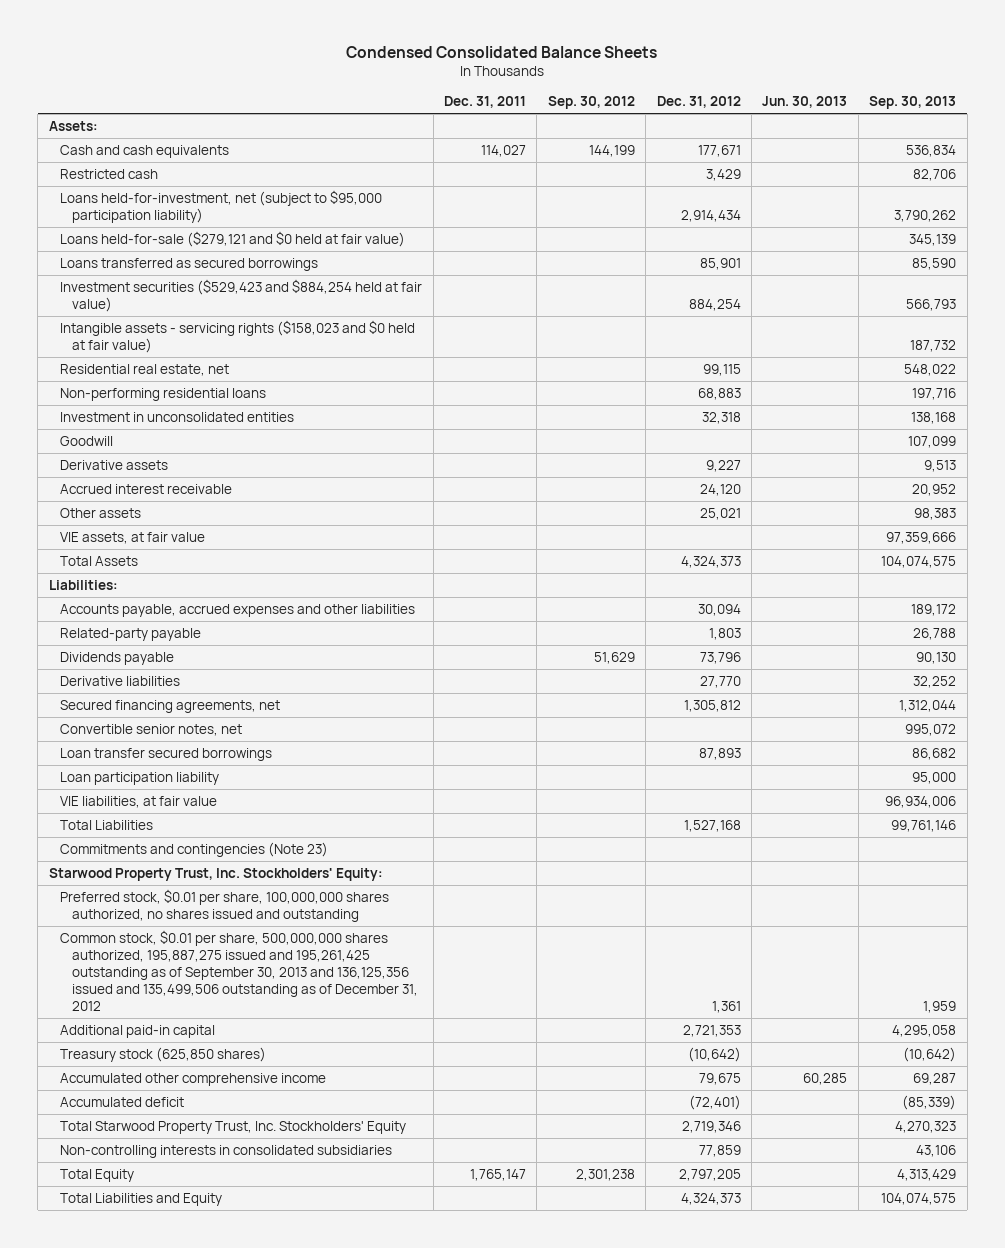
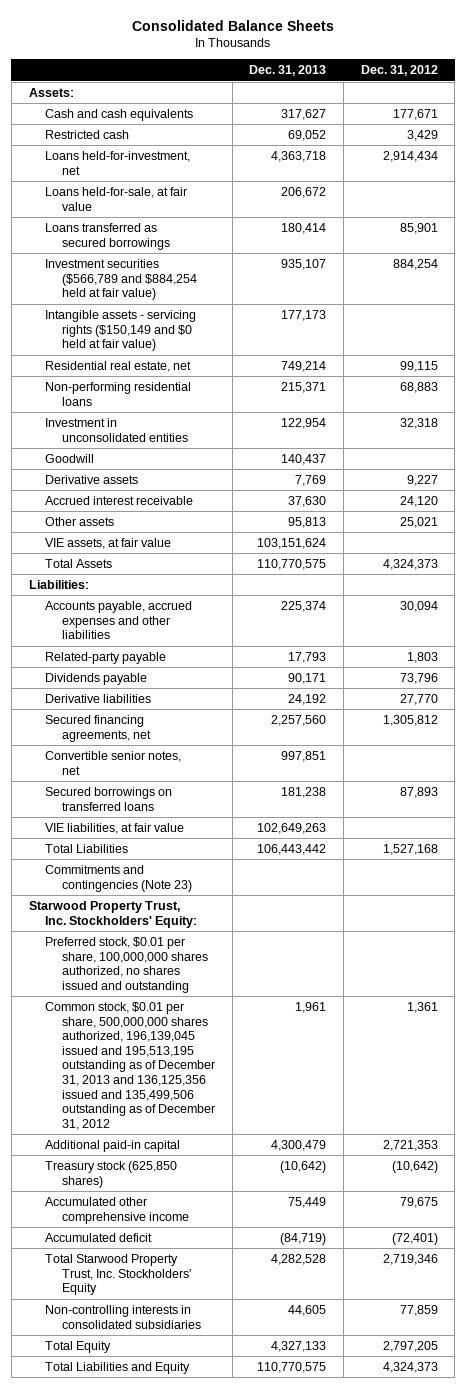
- Condensed Consolidated Balance Sheets
+ Consolidated Balance Sheets
- | Dec. 31, 2011 | Sep. 30, 2012 | Dec. 31, 2012 | Jun. 30, 2013 | Sep. 30, 2013
+ | Dec. 31, 2013 | Dec. 31, 2012
- Loans held-for-investment, net (subject to $95,000 participation liability) | | | 2,914,434 | | 3,790,262
- Loans held-for-sale ($279,121 and $0 held at fair value) | | | | | 345,139
+ Loans held-for-investment, net | 4,363,718 | 2,914,434
+ Loans held-for-sale, at fair value | 206,672 |
- Investment securities ($529,423 and $884,254 held at fair value) | | | 884,254 | | 566,793
- Intangible assets - servicing rights ($158,023 and $0 held at fair value) | | | | | 187,732
+ Investment securities ($566,789 and $884,254 held at fair value) | 935,107 | 884,254
+ Intangible assets - servicing rights ($150,149 and $0 held at fair value) | 177,173 |
- Loan transfer secured borrowings | | | 87,893 | | 86,682
- Loan participation liability | | | | | 95,000
+ Secured borrowings on transferred loans | 181,238 | 87,893
- Common stock, $0.01 per share, 500,000,000 shares authorized, 195,887,275 issued and 195,261,425 outstanding as of September 30, 2013 and 136,125,356 issued and 135,499,506 outstanding as of December 31, 2012 | | | 1,361 | | 1,959
+ Common stock, $0.01 per share, 500,000,000 shares authorized, 196,139,045 issued and 195,513,195 outstanding as of December 31, 2013 and 136,125,356 issued and 135,499,506 outstanding as of December 31, 2012 | 1,961 | 1,361

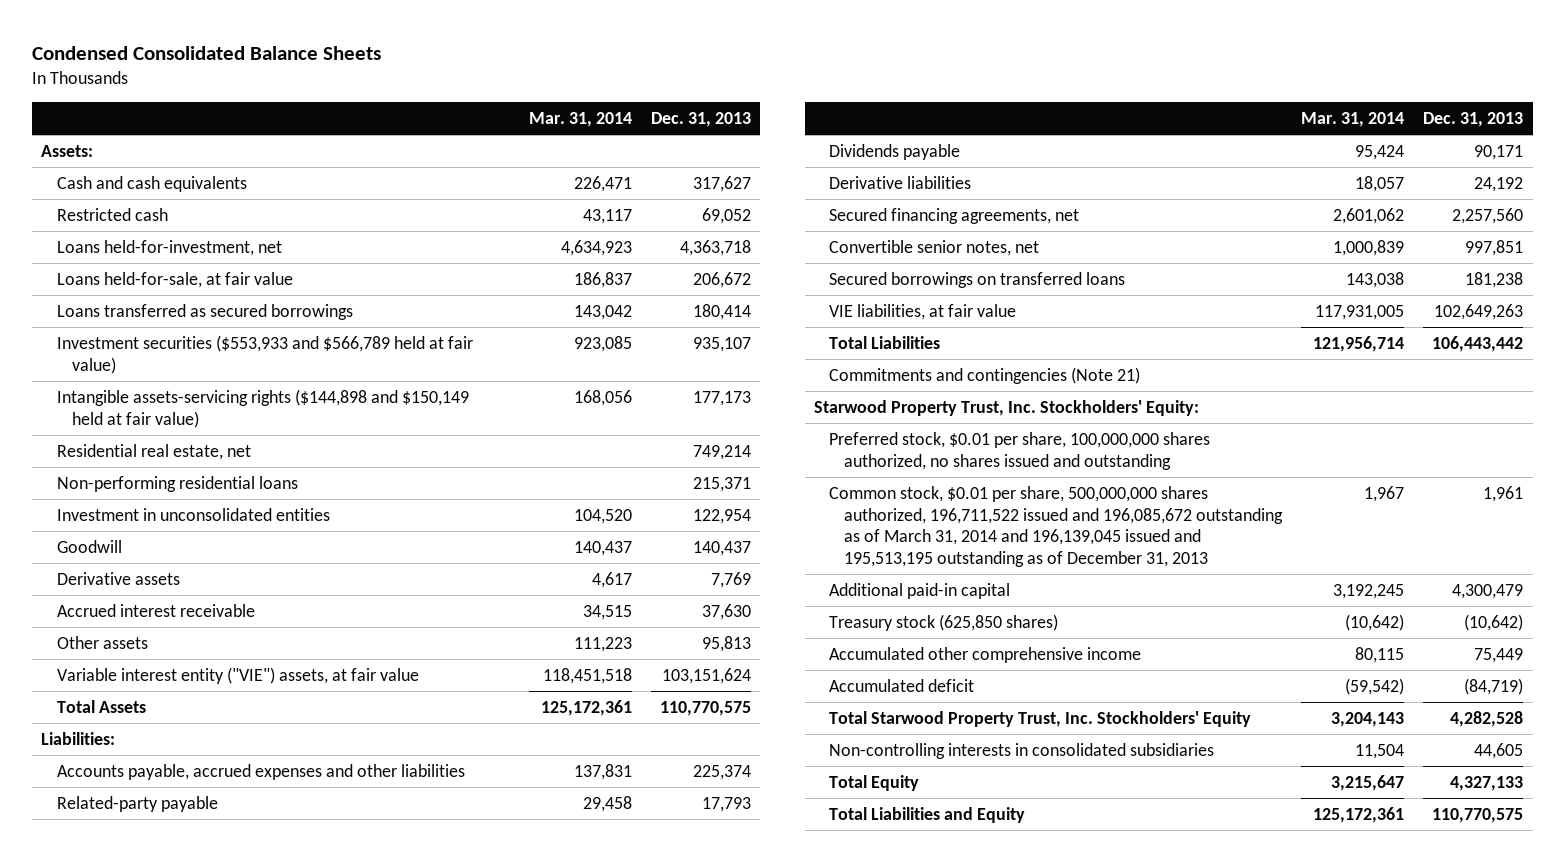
- Consolidated Balance Sheets
+ Condensed Consolidated Balance Sheets
- | Dec. 31, 2013 | Dec. 31, 2012
+ | Mar. 31, 2014 | Dec. 31, 2013
- Investment securities ($566,789 and $884,254 held at fair value) | 935,107 | 884,254
- Intangible assets - servicing rights ($150,149 and $0 held at fair value) | 177,173 |
+ Investment securities ($553,933 and $566,789 held at fair value) | 923,085 | 935,107
+ Intangible assets-servicing rights ($144,898 and $150,149 held at fair value) | 168,056 | 177,173
- VIE assets, at fair value | 103,151,624 |
+ Variable interest entity ("VIE") assets, at fair value | 118,451,518 | 103,151,624
- Commitments and contingencies (Note 23)
+ Commitments and contingencies (Note 21)
- Common stock, $0.01 per share, 500,000,000 shares authorized, 196,139,045 issued and 195,513,195 outstanding as of December 31, 2013 and 136,125,356 issued and 135,499,506 outstanding as of December 31, 2012 | 1,961 | 1,361
+ Common stock, $0.01 per share, 500,000,000 shares authorized, 196,711,522 issued and 196,085,672 outstanding as of March 31, 2014 and 196,139,045 issued and 195,513,195 outstanding as of December 31, 2013 | 1,967 | 1,961

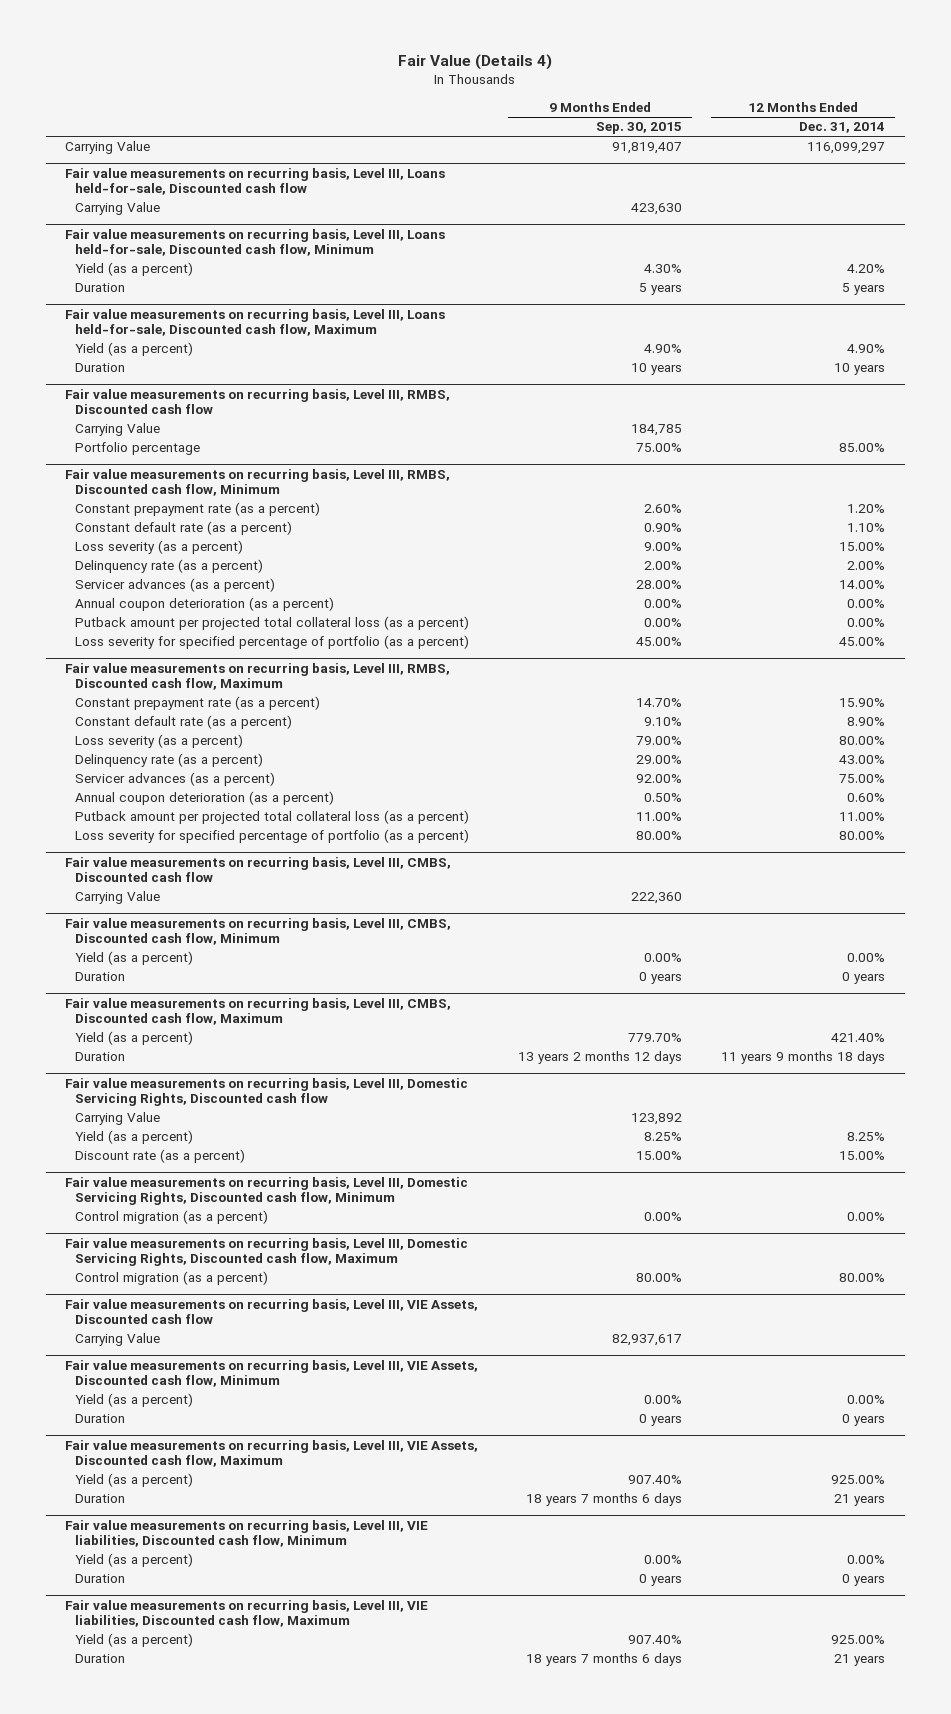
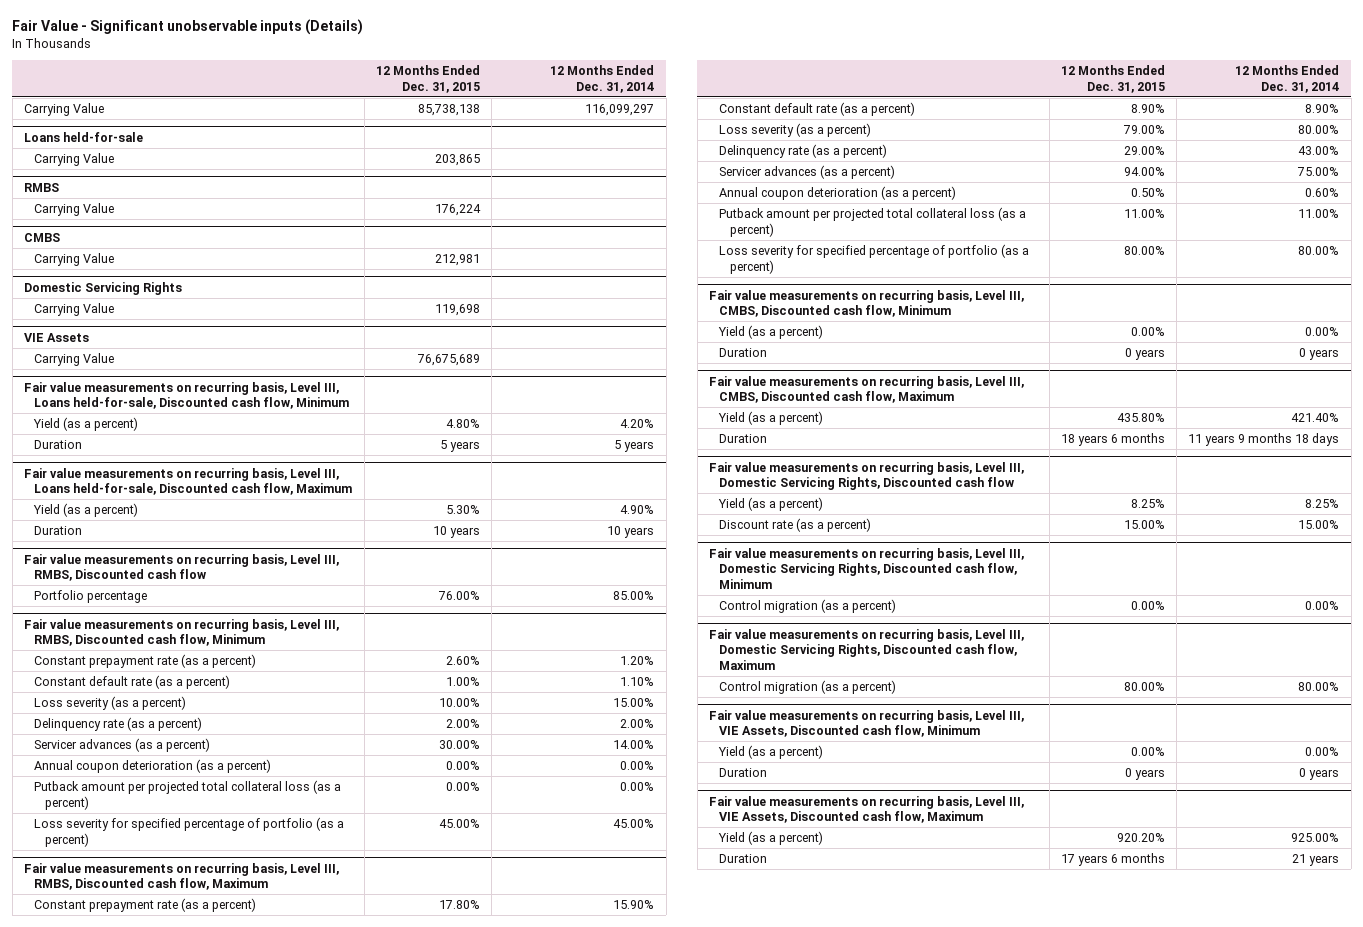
- Fair Value (Details 4)
+ Fair Value - Significant unobservable inputs (Details)
- | 9 Months Ended Sep. 30, 2015 | 12 Months Ended Dec. 31, 2014
+ | 12 Months Ended Dec. 31, 2015 | 12 Months Ended Dec. 31, 2014
- Fair value measurements on recurring basis, Level III, Loans held-for-sale, Discounted cash flow
+ Loans held-for-sale
+ RMBS
+ Carrying Value | 176,224 |
+ CMBS
+ Carrying Value | 212,981 |
+ Domestic Servicing Rights
+ Carrying Value | 119,698 |
+ VIE Assets
+ Carrying Value | 76,675,689 |
@ Fair value measurements on recurring basis, Level III, RMBS, Discounted cash flow
- Carrying Value | 184,785 |
- Fair value measurements on recurring basis, Level III, CMBS, Discounted cash flow
- Carrying Value | 222,360 |
@ Fair value measurements on recurring basis, Level III, Domestic Servicing Rights, Discounted cash flow
- Carrying Value | 123,892 |
- Fair value measurements on recurring basis, Level III, VIE Assets, Discounted cash flow
- Carrying Value | 82,937,617 |
- Fair value measurements on recurring basis, Level III, VIE liabilities, Discounted cash flow, Minimum
- Yield (as a percent) | 0.00% | 0.00%
- Duration | 0 years | 0 years
- Fair value measurements on recurring basis, Level III, VIE liabilities, Discounted cash flow, Maximum
- Yield (as a percent) | 907.40% | 925.00%
- Duration | 18 years 7 months 6 days | 21 years

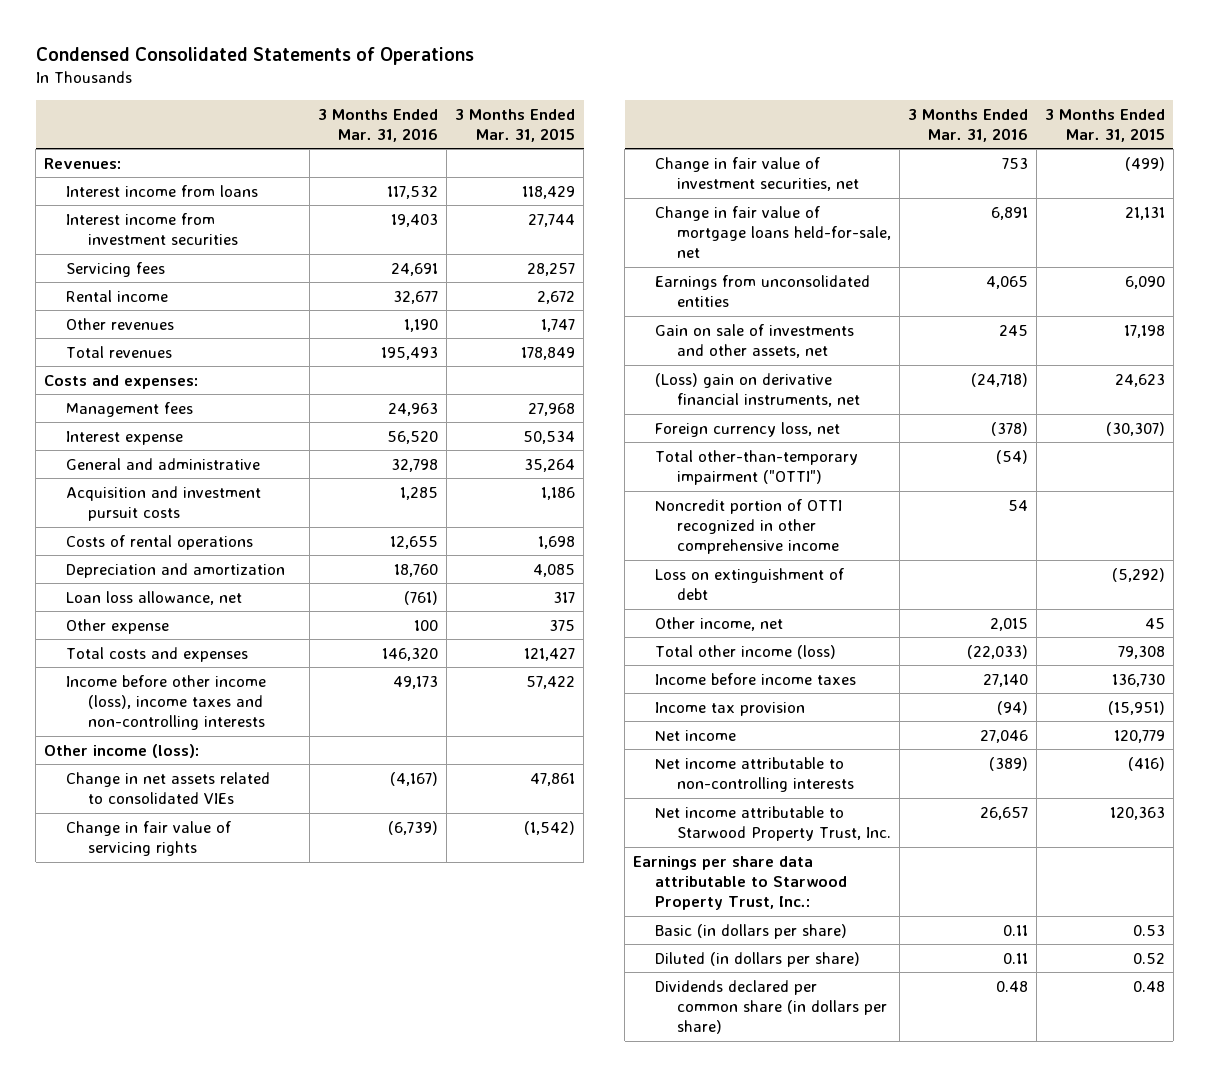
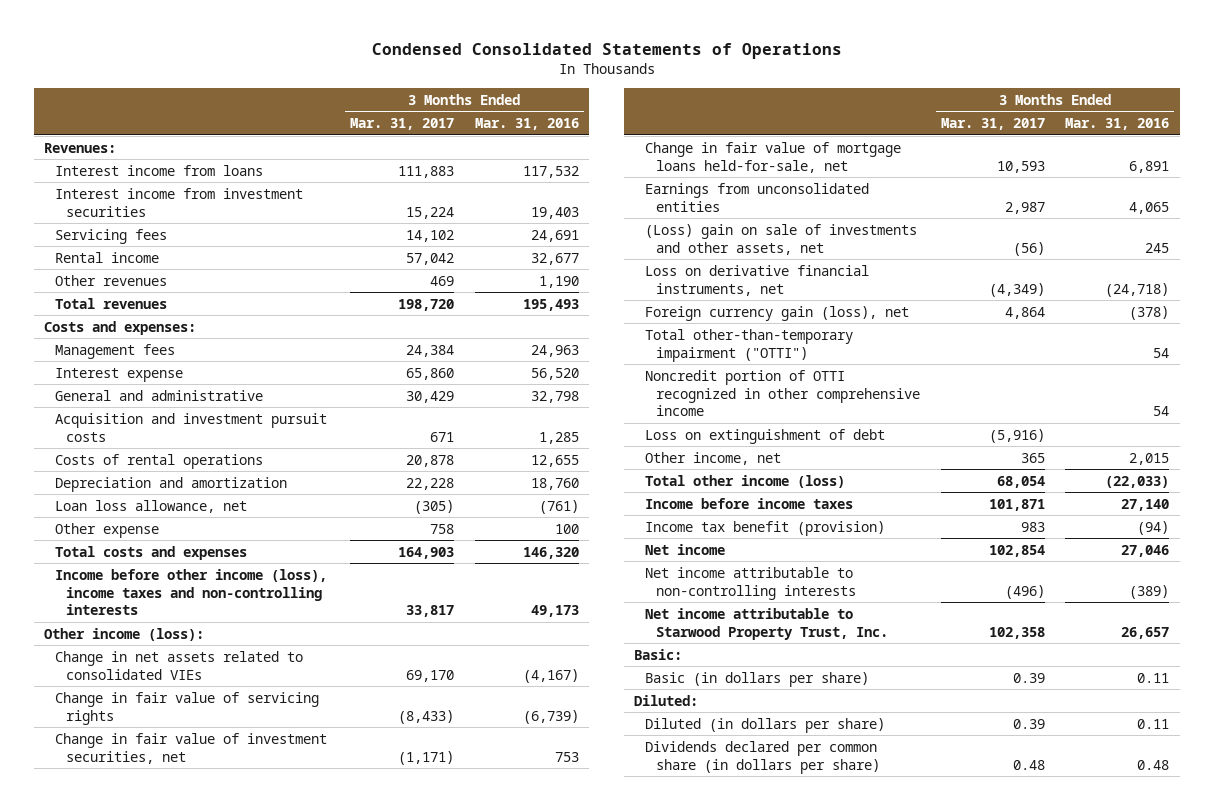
- | 3 Months Ended Mar. 31, 2016 | 3 Months Ended Mar. 31, 2015
+ | 3 Months Ended Mar. 31, 2017 | 3 Months Ended Mar. 31, 2016
- Gain on sale of investments and other assets, net | 245 | 17,198
- (Loss) gain on derivative financial instruments, net | (24,718) | 24,623
- Foreign currency loss, net | (378) | (30,307)
- Total other-than-temporary impairment ("OTTI") | (54) |
+ (Loss) gain on sale of investments and other assets, net | (56) | 245
+ Loss on derivative financial instruments, net | (4,349) | (24,718)
+ Foreign currency gain (loss), net | 4,864 | (378)
+ Total other-than-temporary impairment ("OTTI") | | 54
- Income tax provision | (94) | (15,951)
+ Income tax benefit (provision) | 983 | (94)
- Earnings per share data attributable to Starwood Property Trust, Inc.:
+ Basic:
+ Diluted:

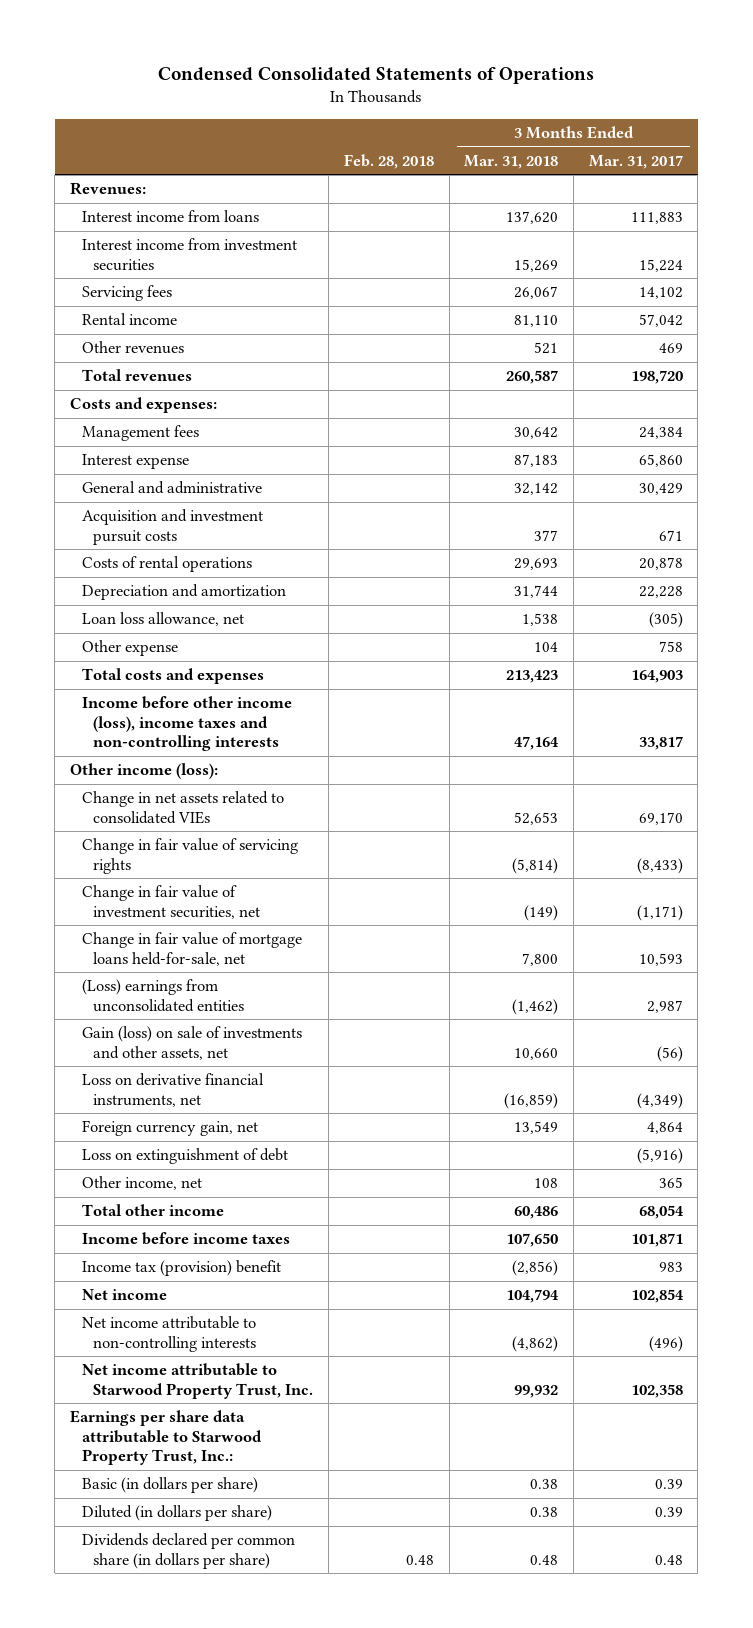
- | 3 Months Ended Mar. 31, 2017 | 3 Months Ended Mar. 31, 2016
+ | Feb. 28, 2018 | 3 Months Ended Mar. 31, 2018 | 3 Months Ended Mar. 31, 2017
- Earnings from unconsolidated entities | 2,987 | 4,065
- (Loss) gain on sale of investments and other assets, net | (56) | 245
+ (Loss) earnings from unconsolidated entities | | (1,462) | 2,987
+ Gain (loss) on sale of investments and other assets, net | | 10,660 | (56)
- Foreign currency gain (loss), net | 4,864 | (378)
- Total other-than-temporary impairment ("OTTI") | | 54
- Noncredit portion of OTTI recognized in other comprehensive income | | 54
+ Foreign currency gain, net | | 13,549 | 4,864
- Total other income (loss) | 68,054 | (22,033)
+ Total other income | | 60,486 | 68,054
- Income tax benefit (provision) | 983 | (94)
+ Income tax (provision) benefit | | (2,856) | 983
- Basic:
+ Earnings per share data attributable to Starwood Property Trust, Inc.:
- Diluted:

